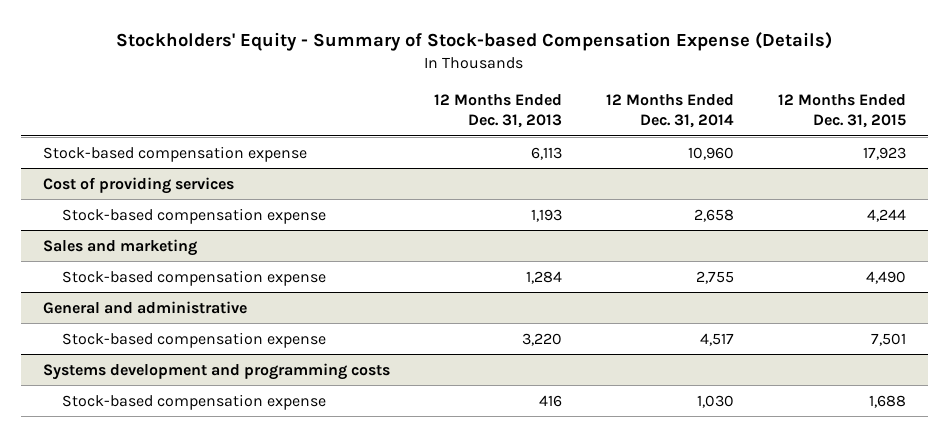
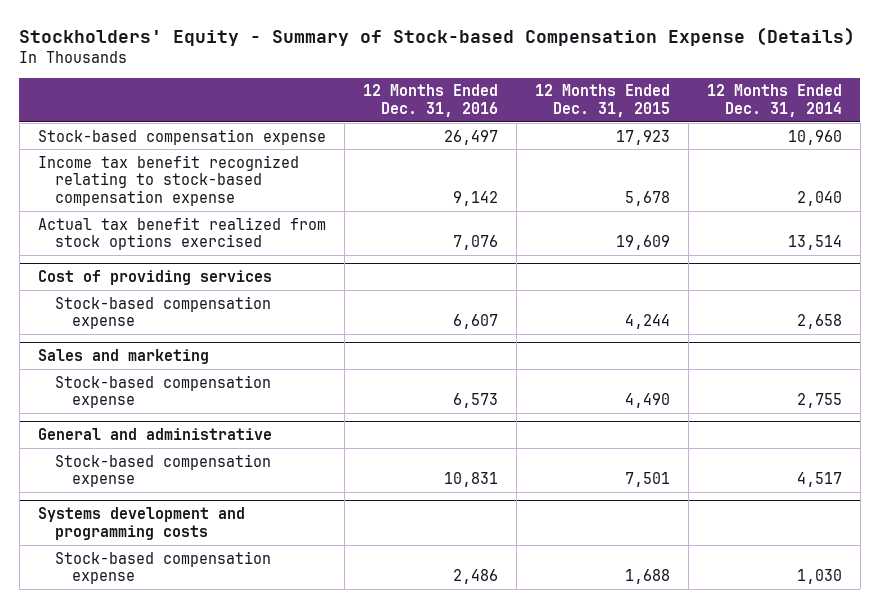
- | 12 Months Ended Dec. 31, 2013 | 12 Months Ended Dec. 31, 2014 | 12 Months Ended Dec. 31, 2015
+ | 12 Months Ended Dec. 31, 2016 | 12 Months Ended Dec. 31, 2015 | 12 Months Ended Dec. 31, 2014
+ Income tax benefit recognized relating to stock-based compensation expense | 9,142 | 5,678 | 2,040
+ Actual tax benefit realized from stock options exercised | 7,076 | 19,609 | 13,514

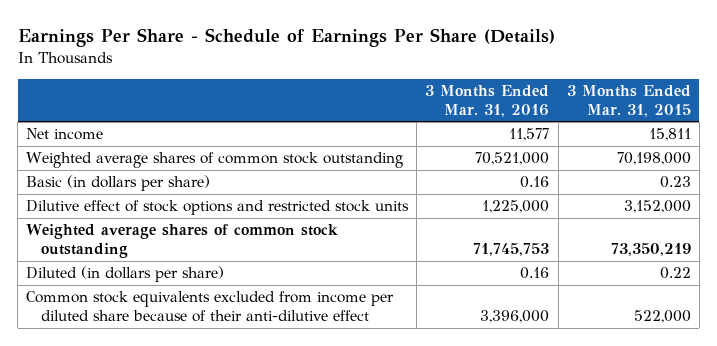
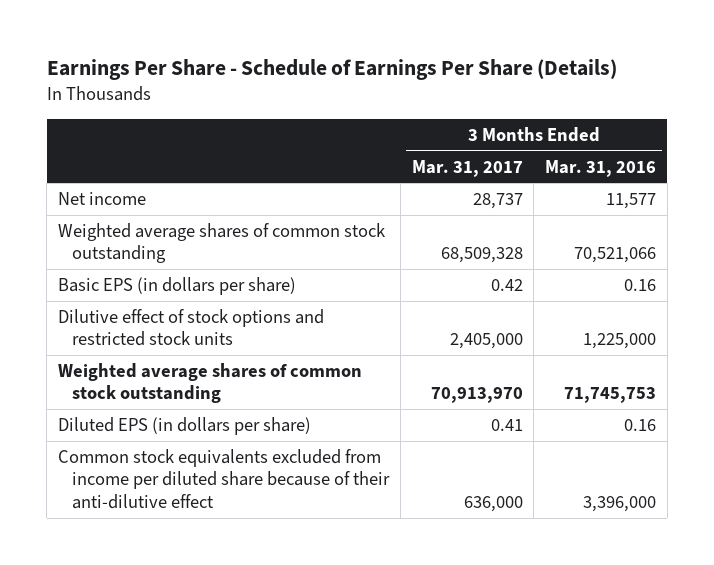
- | 3 Months Ended Mar. 31, 2016 | 3 Months Ended Mar. 31, 2015
+ | 3 Months Ended Mar. 31, 2017 | 3 Months Ended Mar. 31, 2016
- Weighted average shares of common stock outstanding | 70,521,000 | 70,198,000
- Basic (in dollars per share) | 0.16 | 0.23
+ Weighted average shares of common stock outstanding | 68,509,328 | 70,521,066
+ Basic EPS (in dollars per share) | 0.42 | 0.16
- Diluted (in dollars per share) | 0.16 | 0.22
+ Diluted EPS (in dollars per share) | 0.41 | 0.16

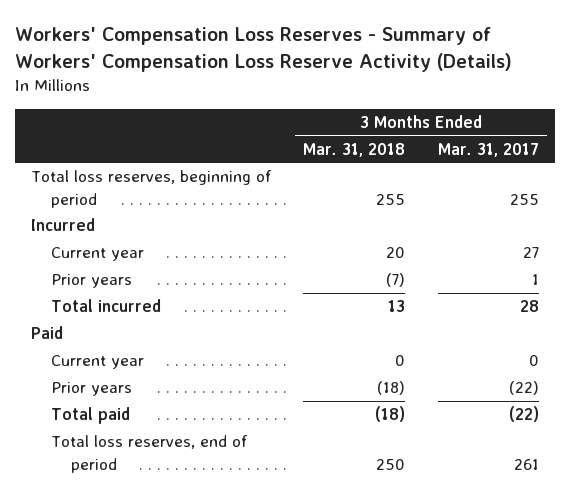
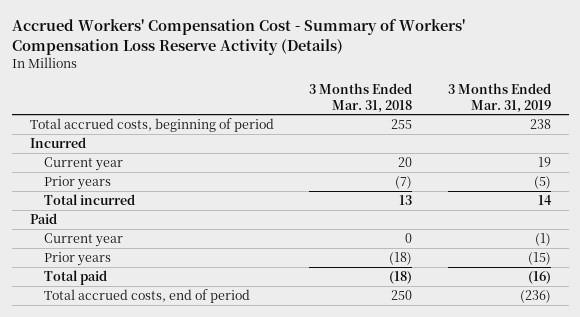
- Workers' Compensation Loss Reserves - Summary of Workers' Compensation Loss Reserve Activity (Details)
+ Accrued Workers' Compensation Cost - Summary of Workers' Compensation Loss Reserve Activity (Details)
- | 3 Months Ended Mar. 31, 2018 | 3 Months Ended Mar. 31, 2017
+ | 3 Months Ended Mar. 31, 2018 | 3 Months Ended Mar. 31, 2019
- Total loss reserves, beginning of period | 255 | 255
+ Total accrued costs, beginning of period | 255 | 238
- Total loss reserves, end of period | 250 | 261
+ Total accrued costs, end of period | 250 | (236)

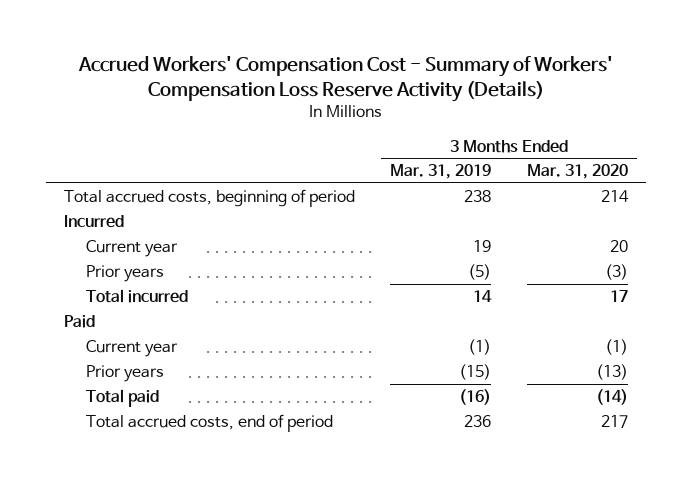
- | 3 Months Ended Mar. 31, 2018 | 3 Months Ended Mar. 31, 2019
+ | 3 Months Ended Mar. 31, 2019 | 3 Months Ended Mar. 31, 2020
- Total accrued costs, end of period | 250 | (236)
+ Total accrued costs, end of period | 236 | 217

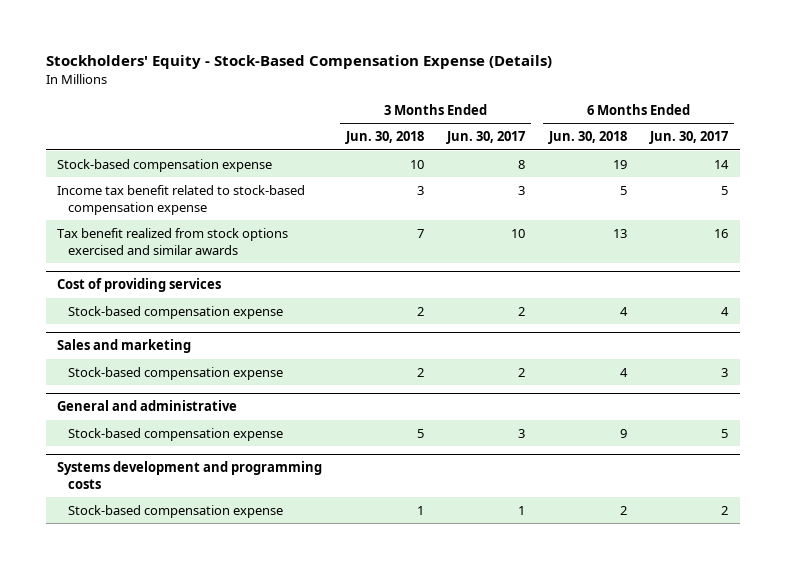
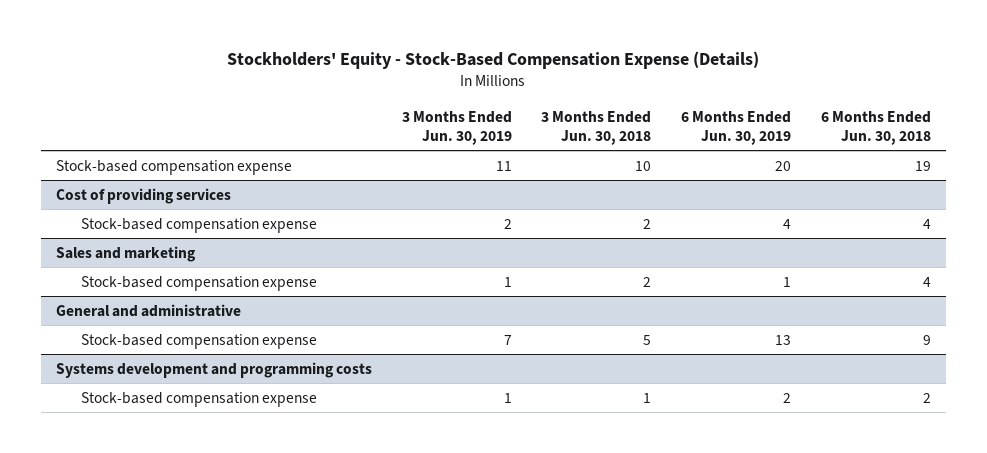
- | 3 Months Ended Jun. 30, 2018 | 3 Months Ended Jun. 30, 2017 | 6 Months Ended Jun. 30, 2018 | 6 Months Ended Jun. 30, 2017
+ | 3 Months Ended Jun. 30, 2019 | 3 Months Ended Jun. 30, 2018 | 6 Months Ended Jun. 30, 2019 | 6 Months Ended Jun. 30, 2018
- Income tax benefit related to stock-based compensation expense | 3 | 3 | 5 | 5
- Tax benefit realized from stock options exercised and similar awards | 7 | 10 | 13 | 16

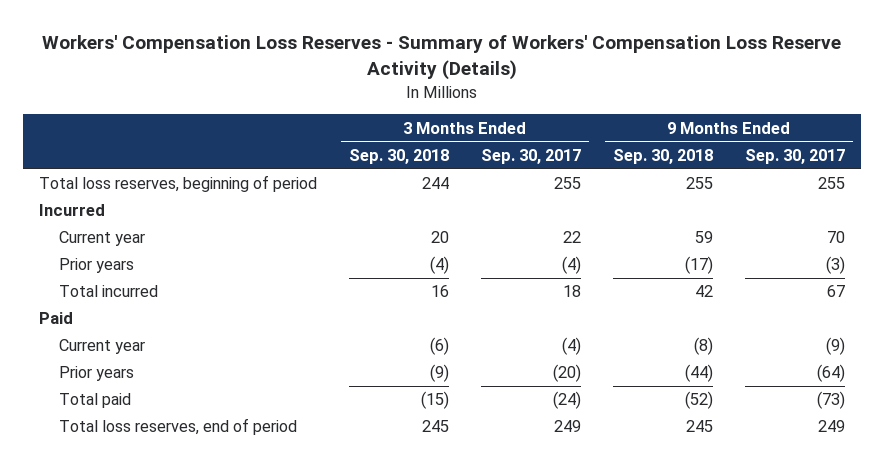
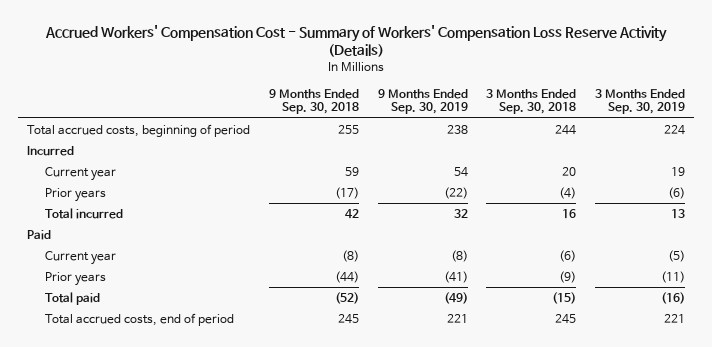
- Workers' Compensation Loss Reserves - Summary of Workers' Compensation Loss Reserve Activity (Details)
+ Accrued Workers' Compensation Cost - Summary of Workers' Compensation Loss Reserve Activity (Details)
- | 3 Months Ended Sep. 30, 2018 | 3 Months Ended Sep. 30, 2017 | 9 Months Ended Sep. 30, 2018 | 9 Months Ended Sep. 30, 2017
+ | 9 Months Ended Sep. 30, 2018 | 9 Months Ended Sep. 30, 2019 | 3 Months Ended Sep. 30, 2018 | 3 Months Ended Sep. 30, 2019
- Total loss reserves, beginning of period | 244 | 255 | 255 | 255
+ Total accrued costs, beginning of period | 255 | 238 | 244 | 224
- Total loss reserves, end of period | 245 | 249 | 245 | 249
+ Total accrued costs, end of period | 245 | 221 | 245 | 221

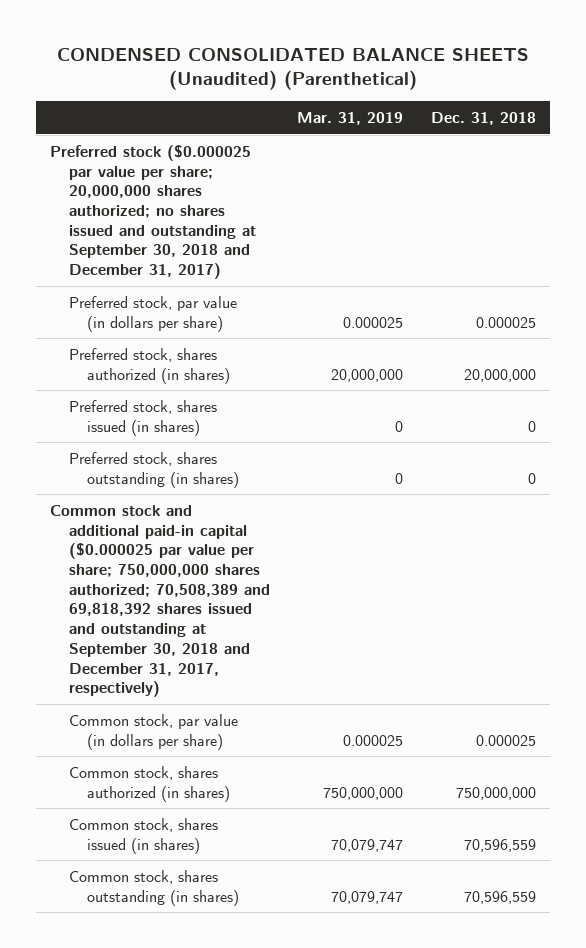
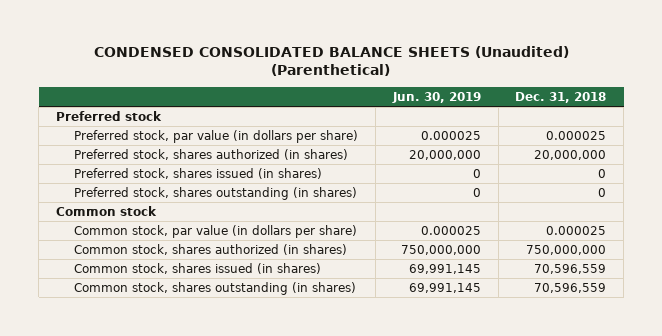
- | Mar. 31, 2019 | Dec. 31, 2018
+ | Jun. 30, 2019 | Dec. 31, 2018
- Preferred stock ($0.000025 par value per share; 20,000,000 shares authorized; no shares issued and outstanding at September 30, 2018 and December 31, 2017)
+ Preferred stock
- Common stock and additional paid-in capital ($0.000025 par value per share; 750,000,000 shares authorized; 70,508,389 and 69,818,392 shares issued and outstanding at September 30, 2018 and December 31, 2017, respectively)
+ Common stock

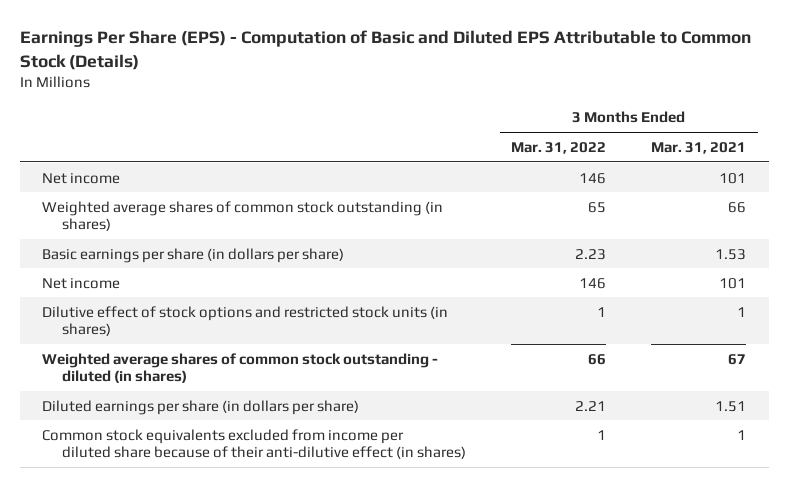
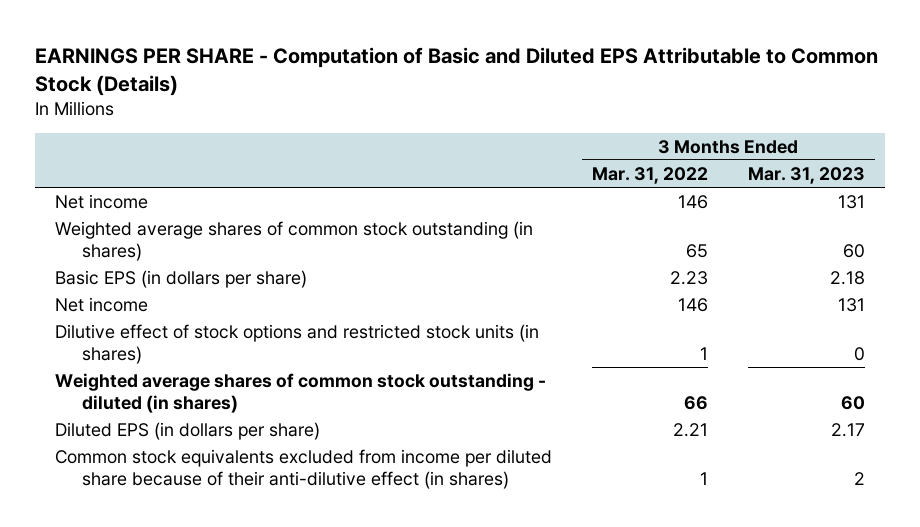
- Earnings Per Share (EPS) - Computation of Basic and Diluted EPS Attributable to Common Stock (Details)
+ EARNINGS PER SHARE - Computation of Basic and Diluted EPS Attributable to Common Stock (Details)
- | 3 Months Ended Mar. 31, 2022 | 3 Months Ended Mar. 31, 2021
+ | 3 Months Ended Mar. 31, 2022 | 3 Months Ended Mar. 31, 2023
- Basic earnings per share (in dollars per share) | 2.23 | 1.53
+ Basic EPS (in dollars per share) | 2.23 | 2.18
- Diluted earnings per share (in dollars per share) | 2.21 | 1.51
+ Diluted EPS (in dollars per share) | 2.21 | 2.17

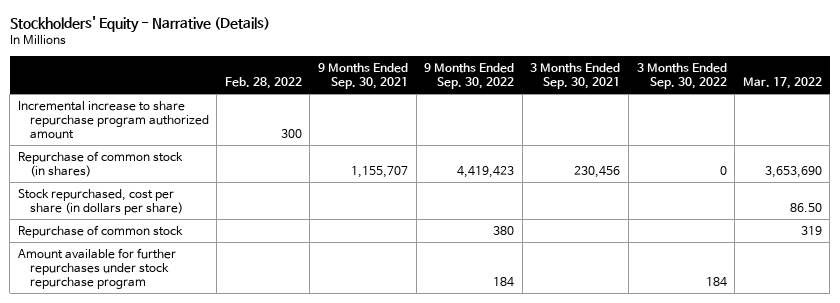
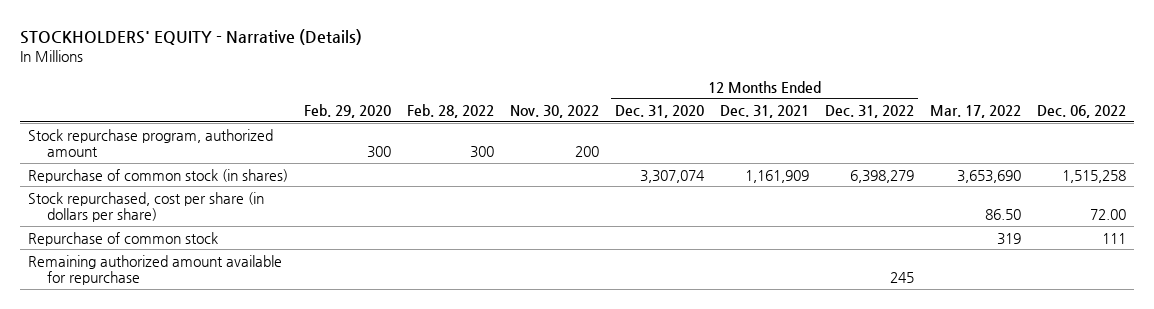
- Stockholders' Equity - Narrative (Details)
+ STOCKHOLDERS' EQUITY - Narrative (Details)
- | Feb. 28, 2022 | 9 Months Ended Sep. 30, 2021 | 9 Months Ended Sep. 30, 2022 | 3 Months Ended Sep. 30, 2021 | 3 Months Ended Sep. 30, 2022 | Mar. 17, 2022
+ | Feb. 29, 2020 | Feb. 28, 2022 | Nov. 30, 2022 | 12 Months Ended Dec. 31, 2020 | 12 Months Ended Dec. 31, 2021 | 12 Months Ended Dec. 31, 2022 | Mar. 17, 2022 | Dec. 06, 2022
- Incremental increase to share repurchase program authorized amount | 300 | | | | |
+ Stock repurchase program, authorized amount | 300 | 300 | 200 | | | | |
- Amount available for further repurchases under stock repurchase program | | | 184 | | 184 |
+ Remaining authorized amount available for repurchase | | | | | | 245 | |

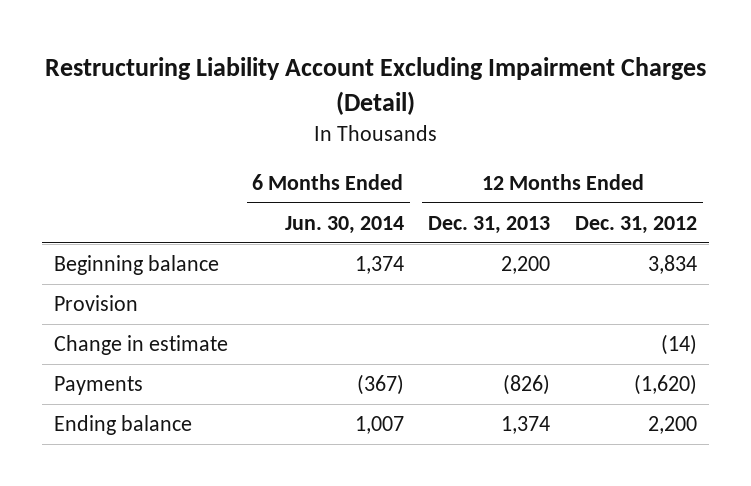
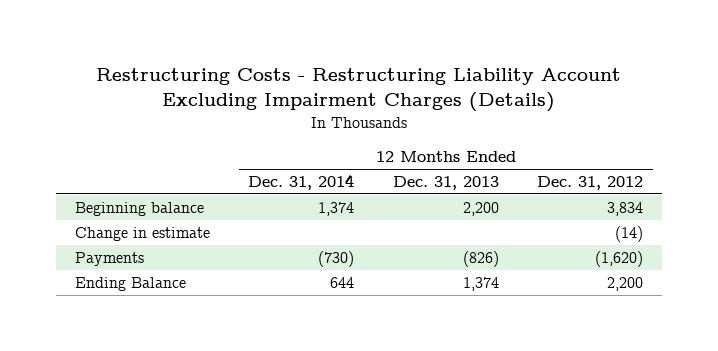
- Restructuring Liability Account Excluding Impairment Charges (Detail)
+ Restructuring Costs - Restructuring Liability Account Excluding Impairment Charges (Details)
- | 6 Months Ended Jun. 30, 2014 | 12 Months Ended Dec. 31, 2013 | 12 Months Ended Dec. 31, 2012
+ | 12 Months Ended Dec. 31, 2014 | 12 Months Ended Dec. 31, 2013 | 12 Months Ended Dec. 31, 2012
- Provision
- Ending balance | 1,007 | 1,374 | 2,200
+ Ending Balance | 644 | 1,374 | 2,200

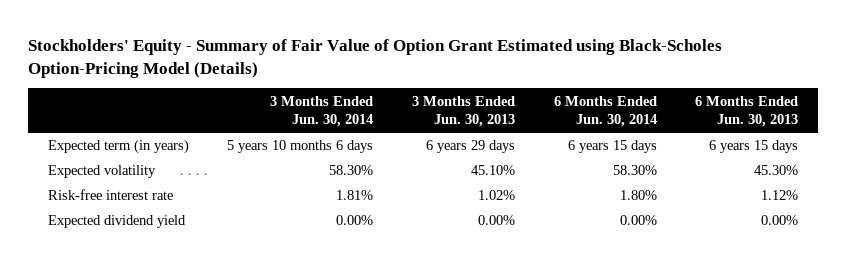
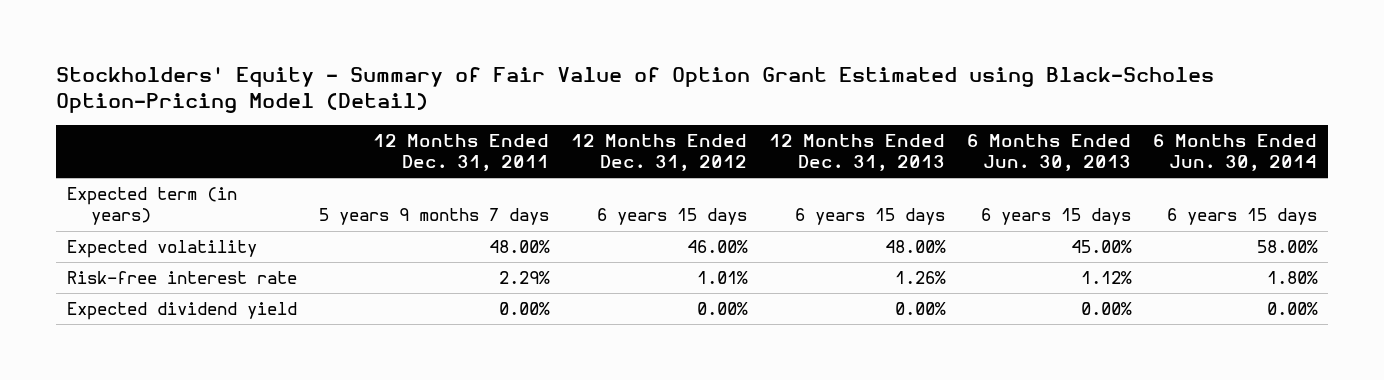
- Stockholders' Equity - Summary of Fair Value of Option Grant Estimated using Black-Scholes Option-Pricing Model (Details)
+ Stockholders' Equity - Summary of Fair Value of Option Grant Estimated using Black-Scholes Option-Pricing Model (Detail)
- | 3 Months Ended Jun. 30, 2014 | 3 Months Ended Jun. 30, 2013 | 6 Months Ended Jun. 30, 2014 | 6 Months Ended Jun. 30, 2013
+ | 12 Months Ended Dec. 31, 2011 | 12 Months Ended Dec. 31, 2012 | 12 Months Ended Dec. 31, 2013 | 6 Months Ended Jun. 30, 2013 | 6 Months Ended Jun. 30, 2014
- Expected volatility | 58.30% | 45.10% | 58.30% | 45.30%
+ Expected volatility | 48.00% | 46.00% | 48.00% | 45.00% | 58.00%

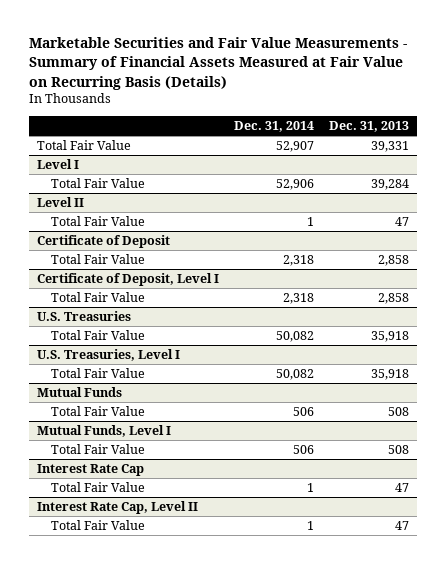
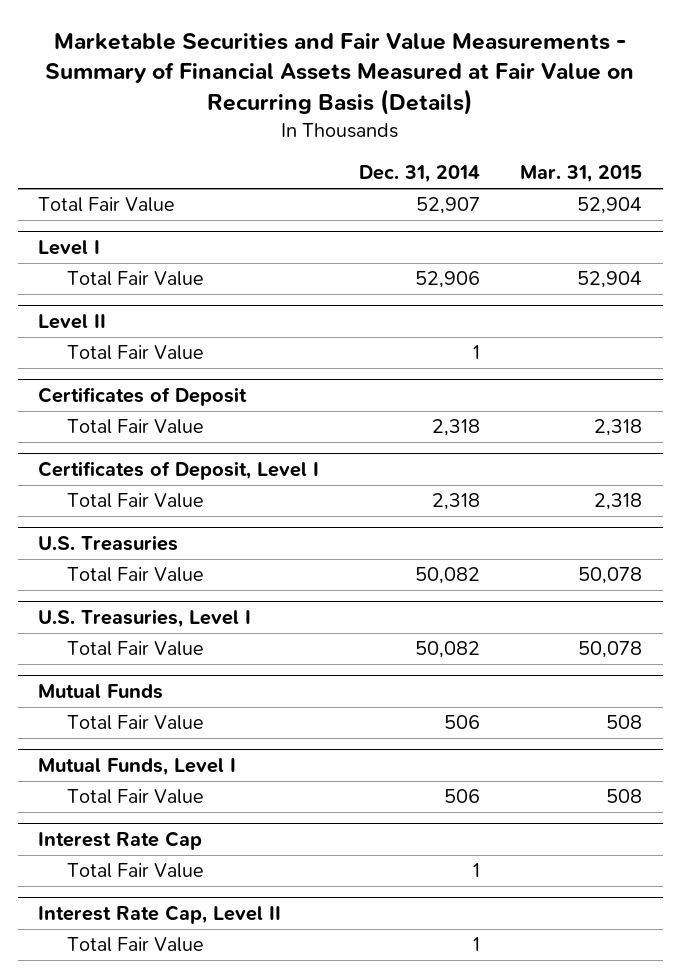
- | Dec. 31, 2014 | Dec. 31, 2013
+ | Dec. 31, 2014 | Mar. 31, 2015
- Certificate of Deposit
+ Certificates of Deposit
- Certificate of Deposit, Level I
+ Certificates of Deposit, Level I

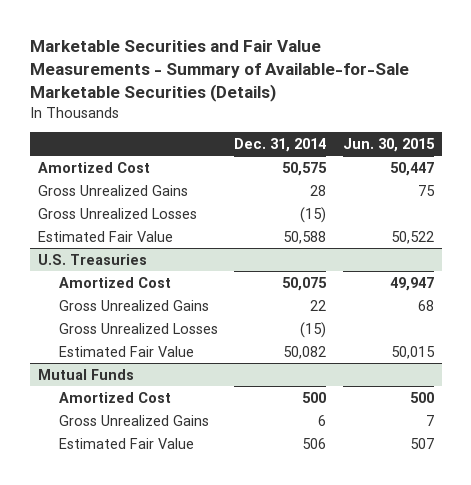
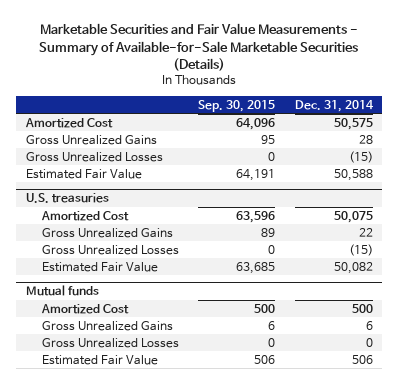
- | Dec. 31, 2014 | Jun. 30, 2015
+ | Sep. 30, 2015 | Dec. 31, 2014
- U.S. Treasuries
+ U.S. treasuries
- Mutual Funds
+ Mutual funds
+ Gross Unrealized Losses | 0 | 0

